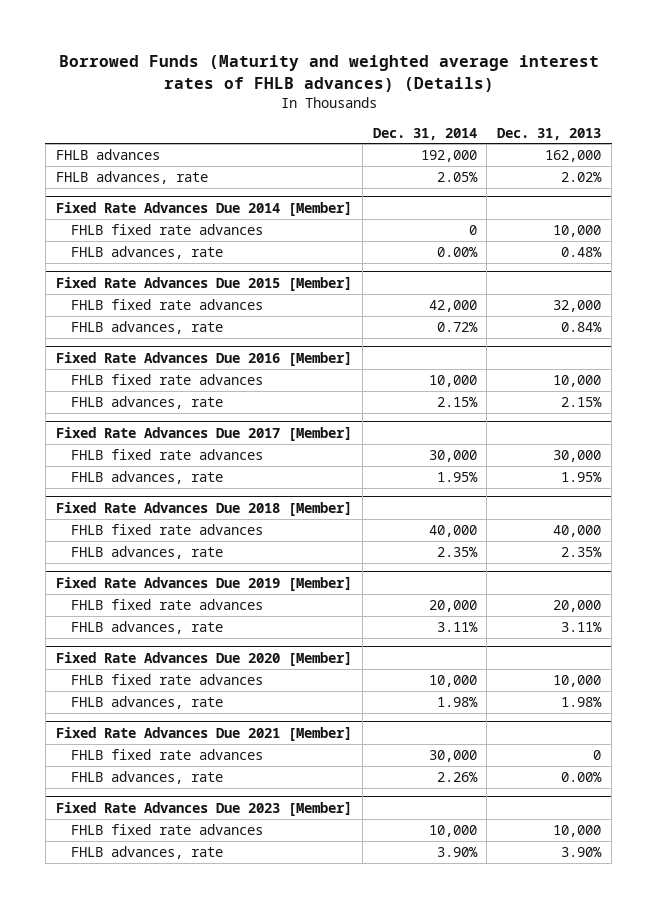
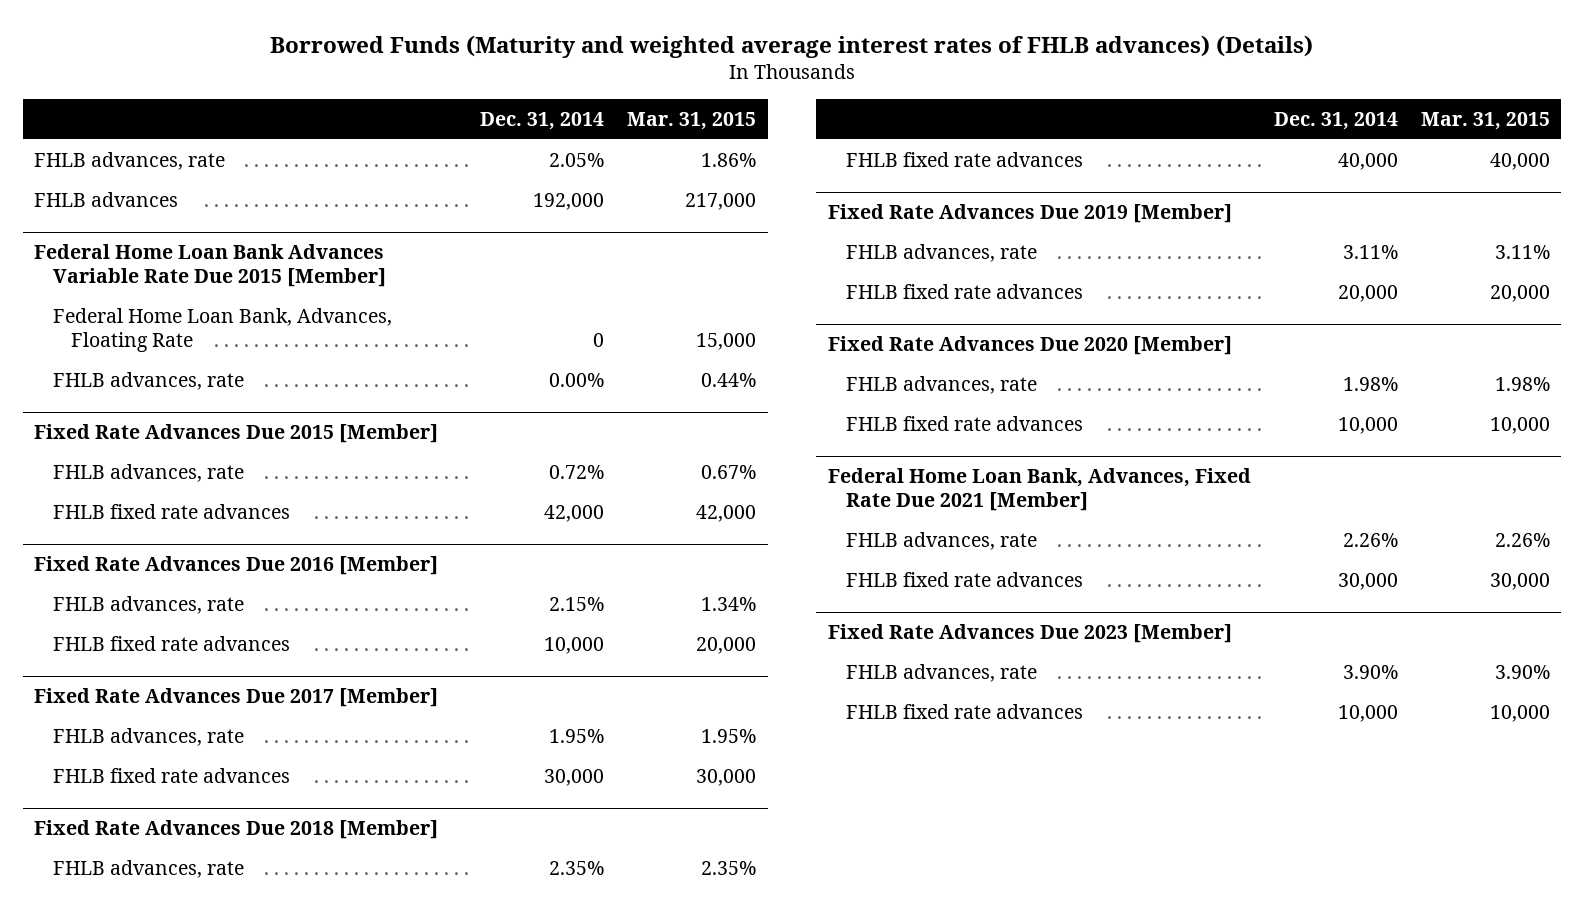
- | Dec. 31, 2014 | Dec. 31, 2013
+ | Dec. 31, 2014 | Mar. 31, 2015
- Fixed Rate Advances Due 2014 [Member]
- FHLB fixed rate advances | 0 | 10,000
moved down: FHLB advances | 192,000 | 217,000
+ Federal Home Loan Bank Advances Variable Rate Due 2015 [Member]
+ Federal Home Loan Bank, Advances, Floating Rate | 0 | 15,000
@ Fixed Rate Advances Due 2015 [Member]
moved down: FHLB fixed rate advances | 42,000 | 42,000
@ Fixed Rate Advances Due 2016 [Member]
moved down: FHLB fixed rate advances | 10,000 | 20,000
@ Fixed Rate Advances Due 2017 [Member]
moved down: FHLB fixed rate advances | 30,000 | 30,000
@ Fixed Rate Advances Due 2018 [Member]
moved down: FHLB fixed rate advances | 40,000 | 40,000
@ Fixed Rate Advances Due 2019 [Member]
moved down: FHLB fixed rate advances | 20,000 | 20,000
- Fixed Rate Advances Due 2021 [Member]
- FHLB fixed rate advances | 30,000 | 0
@ Fixed Rate Advances Due 2020 [Member]
moved down: FHLB fixed rate advances | 10,000 | 10,000
+ Federal Home Loan Bank, Advances, Fixed Rate Due 2021 [Member]
+ FHLB fixed rate advances | 30,000 | 30,000
@ Fixed Rate Advances Due 2023 [Member]
moved down: FHLB fixed rate advances | 10,000 | 10,000

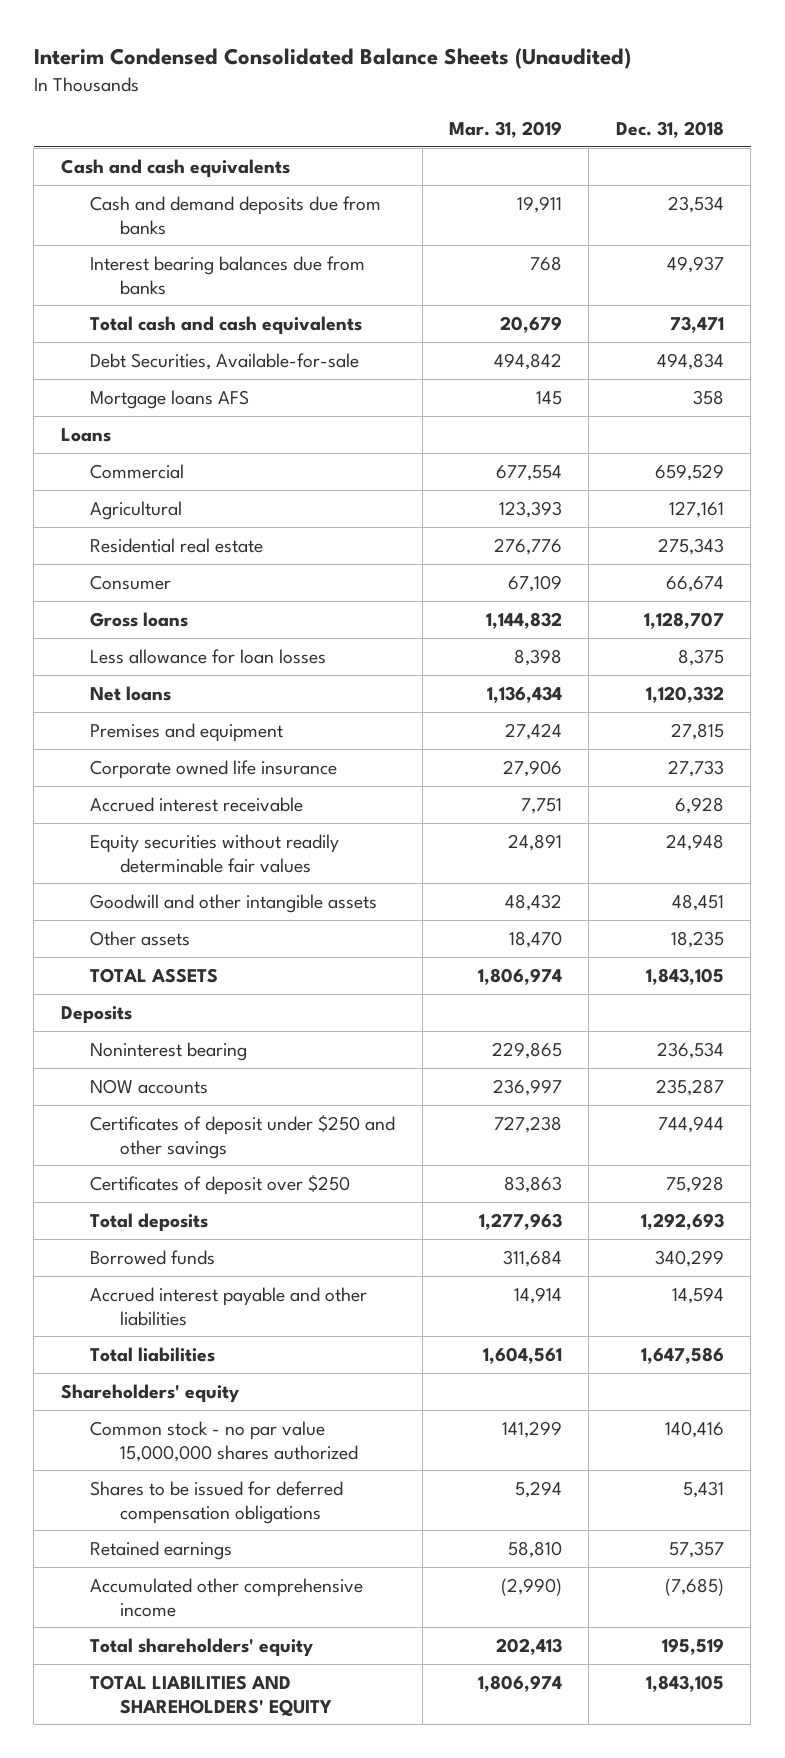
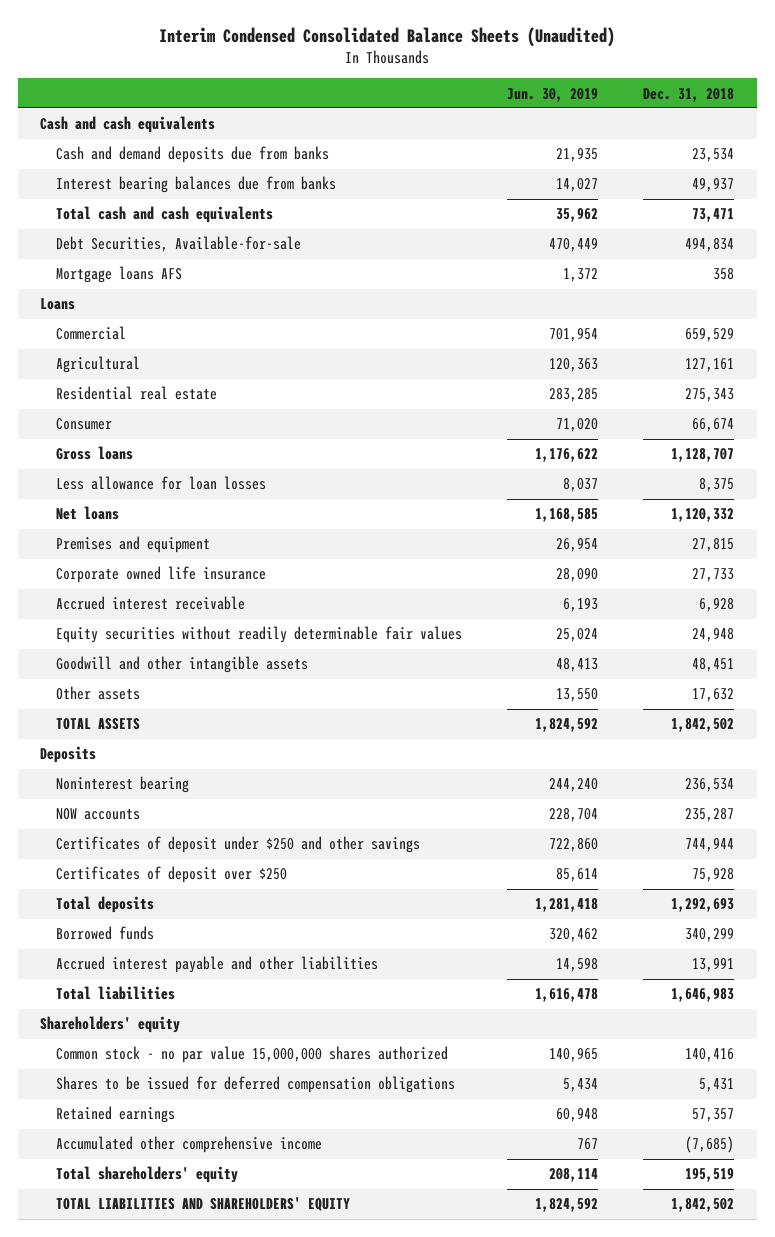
- | Mar. 31, 2019 | Dec. 31, 2018
+ | Jun. 30, 2019 | Dec. 31, 2018
- Other assets | 18,470 | 18,235
- TOTAL ASSETS | 1,806,974 | 1,843,105
+ Other assets | 13,550 | 17,632
+ TOTAL ASSETS | 1,824,592 | 1,842,502
- Accrued interest payable and other liabilities | 14,914 | 14,594
- Total liabilities | 1,604,561 | 1,647,586
+ Accrued interest payable and other liabilities | 14,598 | 13,991
+ Total liabilities | 1,616,478 | 1,646,983
- TOTAL LIABILITIES AND SHAREHOLDERS' EQUITY | 1,806,974 | 1,843,105
+ TOTAL LIABILITIES AND SHAREHOLDERS' EQUITY | 1,824,592 | 1,842,502

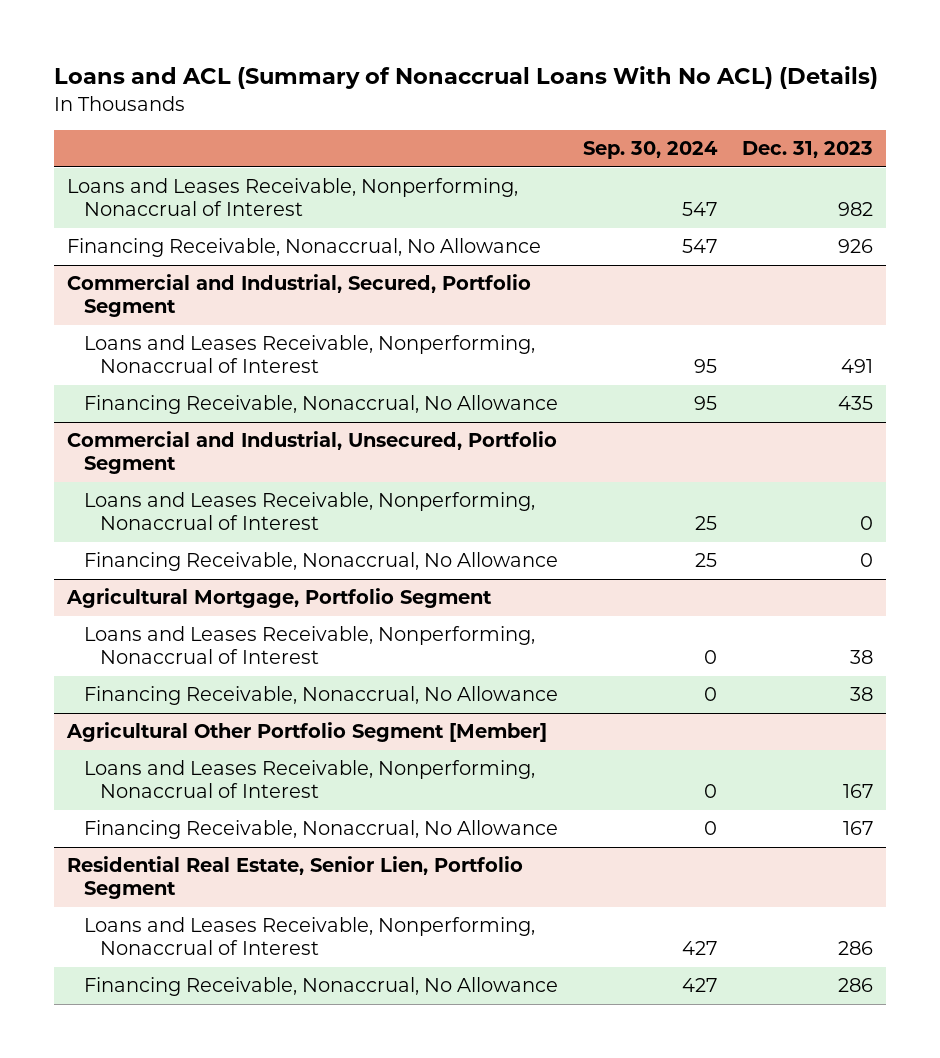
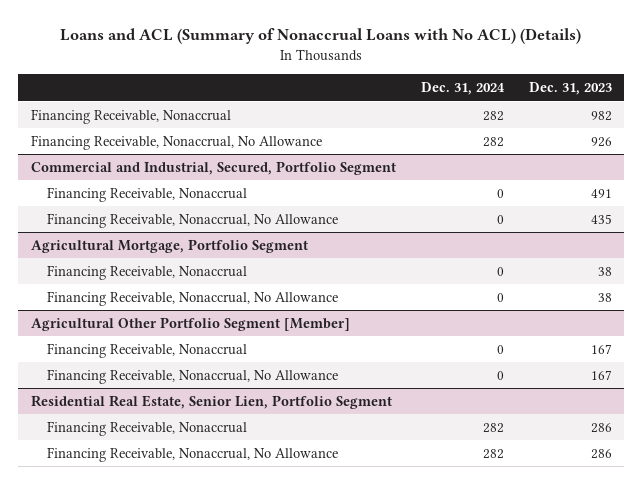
- Loans and ACL (Summary of Nonaccrual Loans With No ACL) (Details)
+ Loans and ACL (Summary of Nonaccrual Loans with No ACL) (Details)
- | Sep. 30, 2024 | Dec. 31, 2023
+ | Dec. 31, 2024 | Dec. 31, 2023
- Loans and Leases Receivable, Nonperforming, Nonaccrual of Interest | 547 | 982
+ Financing Receivable, Nonaccrual | 282 | 982
@ Commercial and Industrial, Secured, Portfolio Segment
- Loans and Leases Receivable, Nonperforming, Nonaccrual of Interest | 95 | 491
+ Financing Receivable, Nonaccrual | 0 | 491
- Commercial and Industrial, Unsecured, Portfolio Segment
- Loans and Leases Receivable, Nonperforming, Nonaccrual of Interest | 25 | 0
- Financing Receivable, Nonaccrual, No Allowance | 25 | 0
@ Agricultural Mortgage, Portfolio Segment
- Loans and Leases Receivable, Nonperforming, Nonaccrual of Interest | 0 | 38
+ Financing Receivable, Nonaccrual | 0 | 38
@ Agricultural Other Portfolio Segment [Member]
- Loans and Leases Receivable, Nonperforming, Nonaccrual of Interest | 0 | 167
+ Financing Receivable, Nonaccrual | 0 | 167
@ Residential Real Estate, Senior Lien, Portfolio Segment
- Loans and Leases Receivable, Nonperforming, Nonaccrual of Interest | 427 | 286
+ Financing Receivable, Nonaccrual | 282 | 286

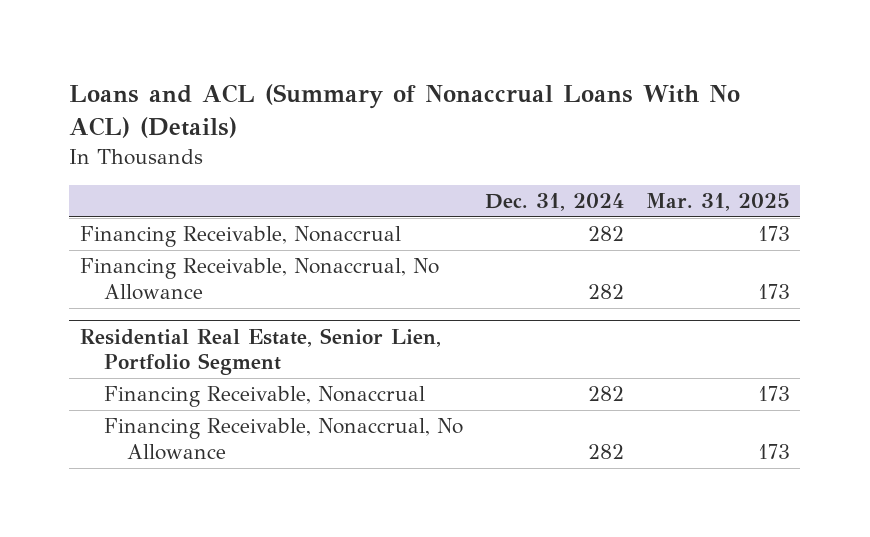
- Loans and ACL (Summary of Nonaccrual Loans with No ACL) (Details)
+ Loans and ACL (Summary of Nonaccrual Loans With No ACL) (Details)
- | Dec. 31, 2024 | Dec. 31, 2023
+ | Dec. 31, 2024 | Mar. 31, 2025
- Commercial and Industrial, Secured, Portfolio Segment
- Financing Receivable, Nonaccrual | 0 | 491
- Financing Receivable, Nonaccrual, No Allowance | 0 | 435
- Agricultural Mortgage, Portfolio Segment
- Financing Receivable, Nonaccrual | 0 | 38
- Financing Receivable, Nonaccrual, No Allowance | 0 | 38
- Agricultural Other Portfolio Segment [Member]
- Financing Receivable, Nonaccrual | 0 | 167
- Financing Receivable, Nonaccrual, No Allowance | 0 | 167

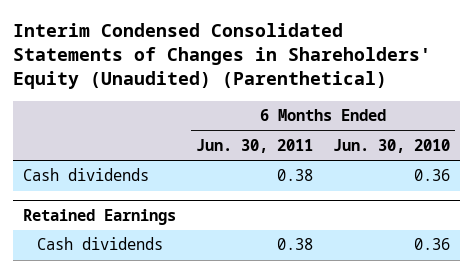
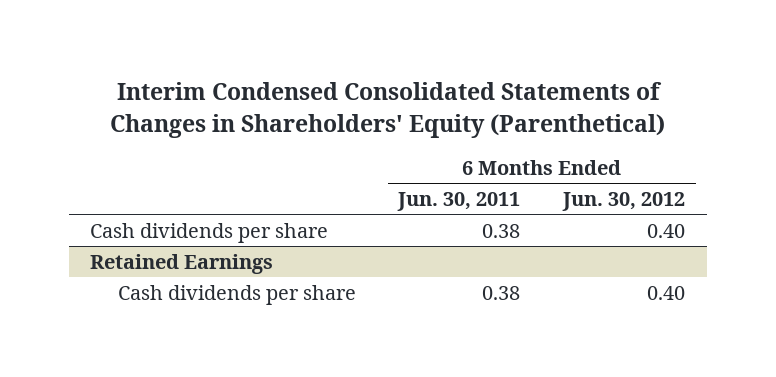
- Interim Condensed Consolidated Statements of Changes in Shareholders' Equity (Unaudited) (Parenthetical)
+ Interim Condensed Consolidated Statements of Changes in Shareholders' Equity (Parenthetical)
- | 6 Months Ended Jun. 30, 2011 | 6 Months Ended Jun. 30, 2010
+ | 6 Months Ended Jun. 30, 2011 | 6 Months Ended Jun. 30, 2012
- Cash dividends | 0.38 | 0.36
+ Cash dividends per share | 0.38 | 0.40
@ Retained Earnings
- Cash dividends | 0.38 | 0.36
+ Cash dividends per share | 0.38 | 0.40

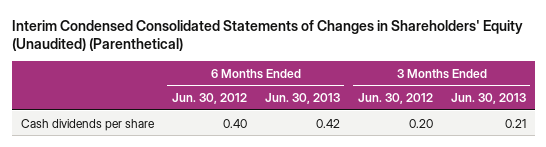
- Interim Condensed Consolidated Statements of Changes in Shareholders' Equity (Parenthetical)
+ Interim Condensed Consolidated Statements of Changes in Shareholders' Equity (Unaudited) (Parenthetical)
- | 6 Months Ended Jun. 30, 2011 | 6 Months Ended Jun. 30, 2012
+ | 6 Months Ended Jun. 30, 2012 | 6 Months Ended Jun. 30, 2013 | 3 Months Ended Jun. 30, 2012 | 3 Months Ended Jun. 30, 2013
- Retained Earnings
- Cash dividends per share | 0.38 | 0.40

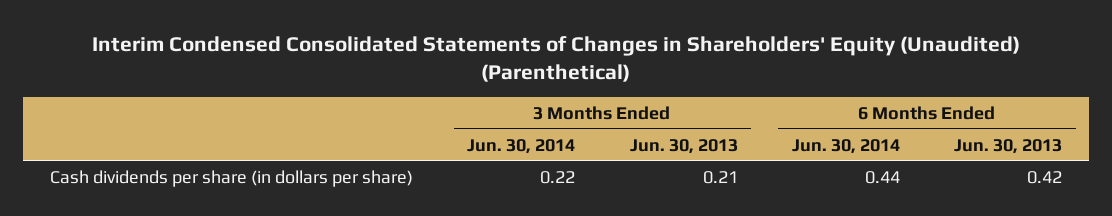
- | 6 Months Ended Jun. 30, 2012 | 6 Months Ended Jun. 30, 2013 | 3 Months Ended Jun. 30, 2012 | 3 Months Ended Jun. 30, 2013
+ | 3 Months Ended Jun. 30, 2014 | 3 Months Ended Jun. 30, 2013 | 6 Months Ended Jun. 30, 2014 | 6 Months Ended Jun. 30, 2013
- Cash dividends per share | 0.40 | 0.42 | 0.20 | 0.21
+ Cash dividends per share (in dollars per share) | 0.22 | 0.21 | 0.44 | 0.42

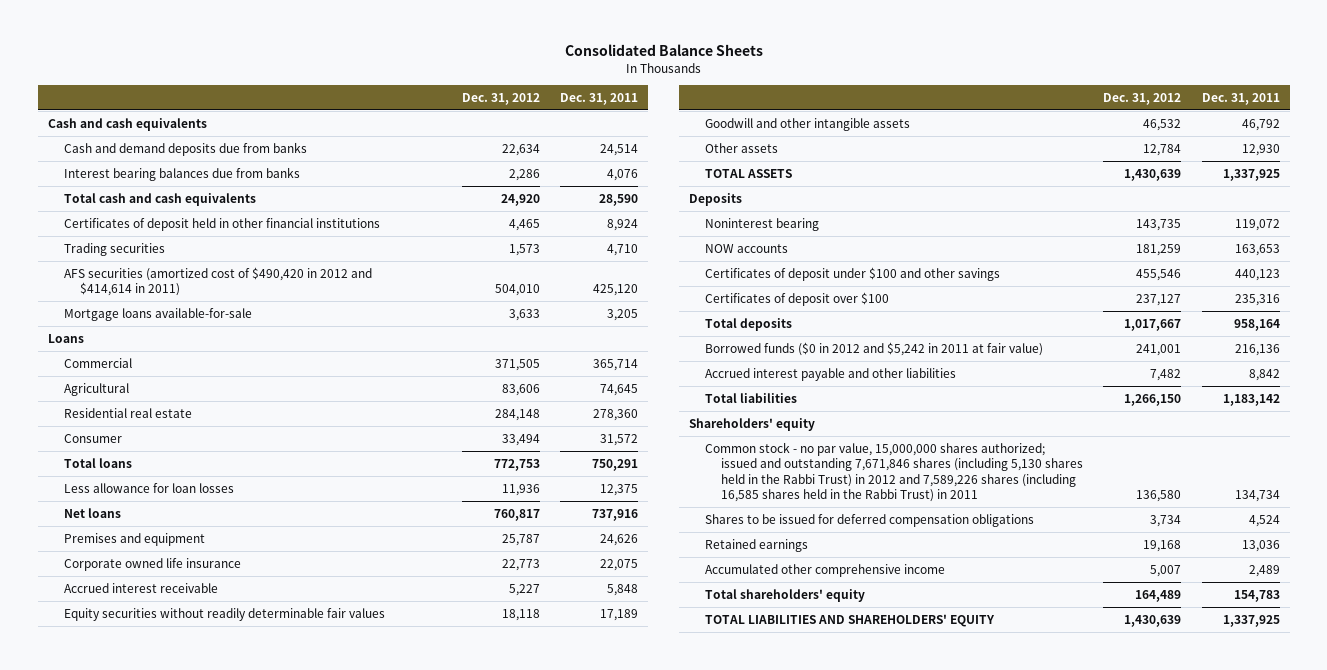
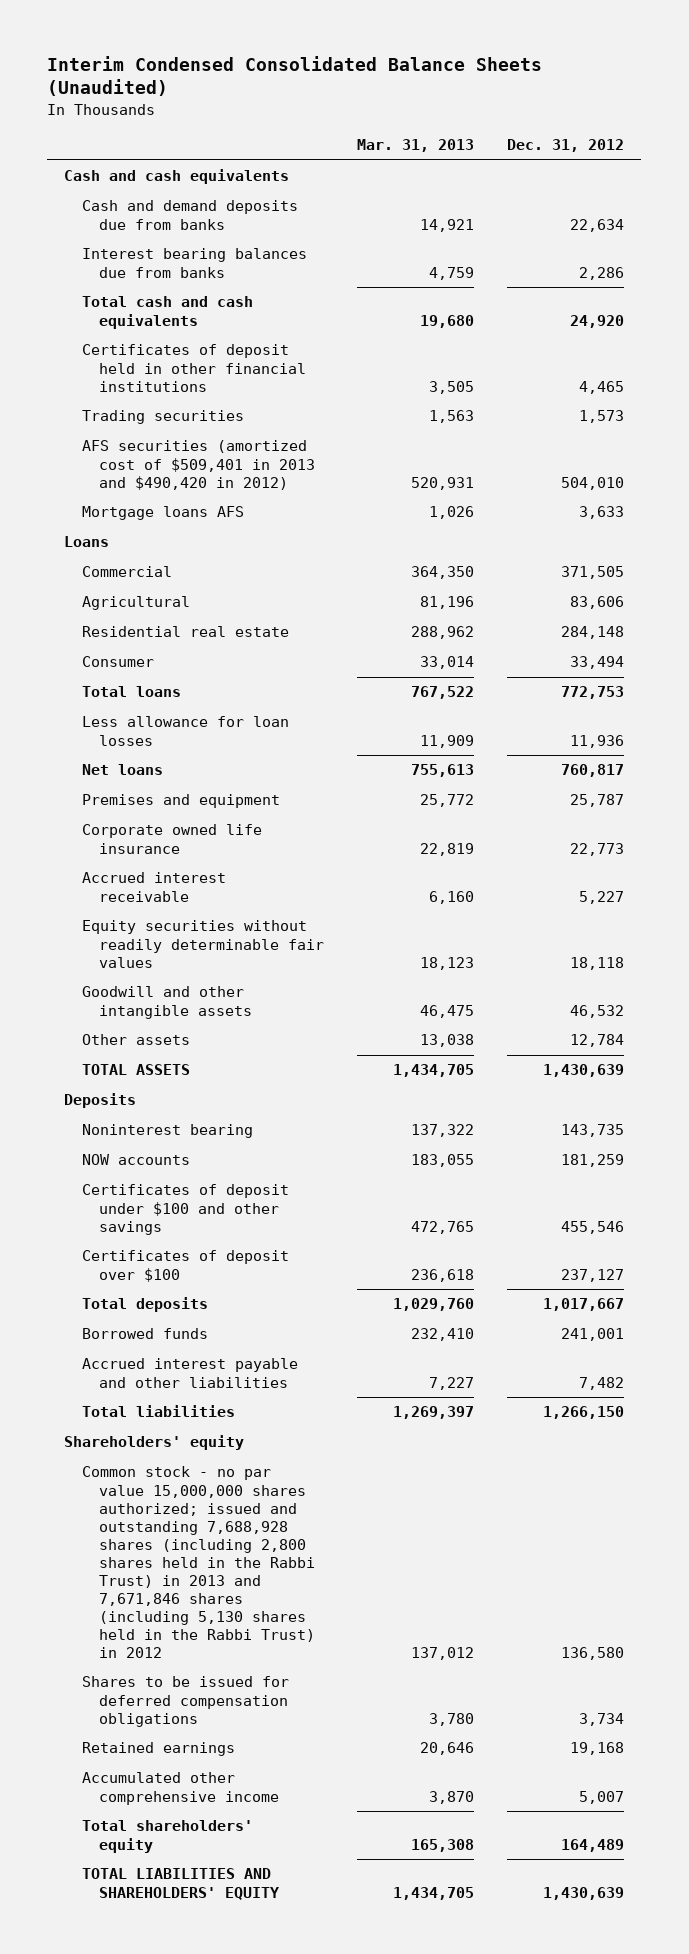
- Consolidated Balance Sheets
+ Interim Condensed Consolidated Balance Sheets (Unaudited)
- | Dec. 31, 2012 | Dec. 31, 2011
+ | Mar. 31, 2013 | Dec. 31, 2012
- AFS securities (amortized cost of $490,420 in 2012 and $414,614 in 2011) | 504,010 | 425,120
- Mortgage loans available-for-sale | 3,633 | 3,205
+ AFS securities (amortized cost of $509,401 in 2013 and $490,420 in 2012) | 520,931 | 504,010
+ Mortgage loans AFS | 1,026 | 3,633
- Borrowed funds ($0 in 2012 and $5,242 in 2011 at fair value) | 241,001 | 216,136
+ Borrowed funds | 232,410 | 241,001
- Common stock - no par value, 15,000,000 shares authorized; issued and outstanding 7,671,846 shares (including 5,130 shares held in the Rabbi Trust) in 2012 and 7,589,226 shares (including 16,585 shares held in the Rabbi Trust) in 2011 | 136,580 | 134,734
+ Common stock - no par value 15,000,000 shares authorized; issued and outstanding 7,688,928 shares (including 2,800 shares held in the Rabbi Trust) in 2013 and 7,671,846 shares (including 5,130 shares held in the Rabbi Trust) in 2012 | 137,012 | 136,580

